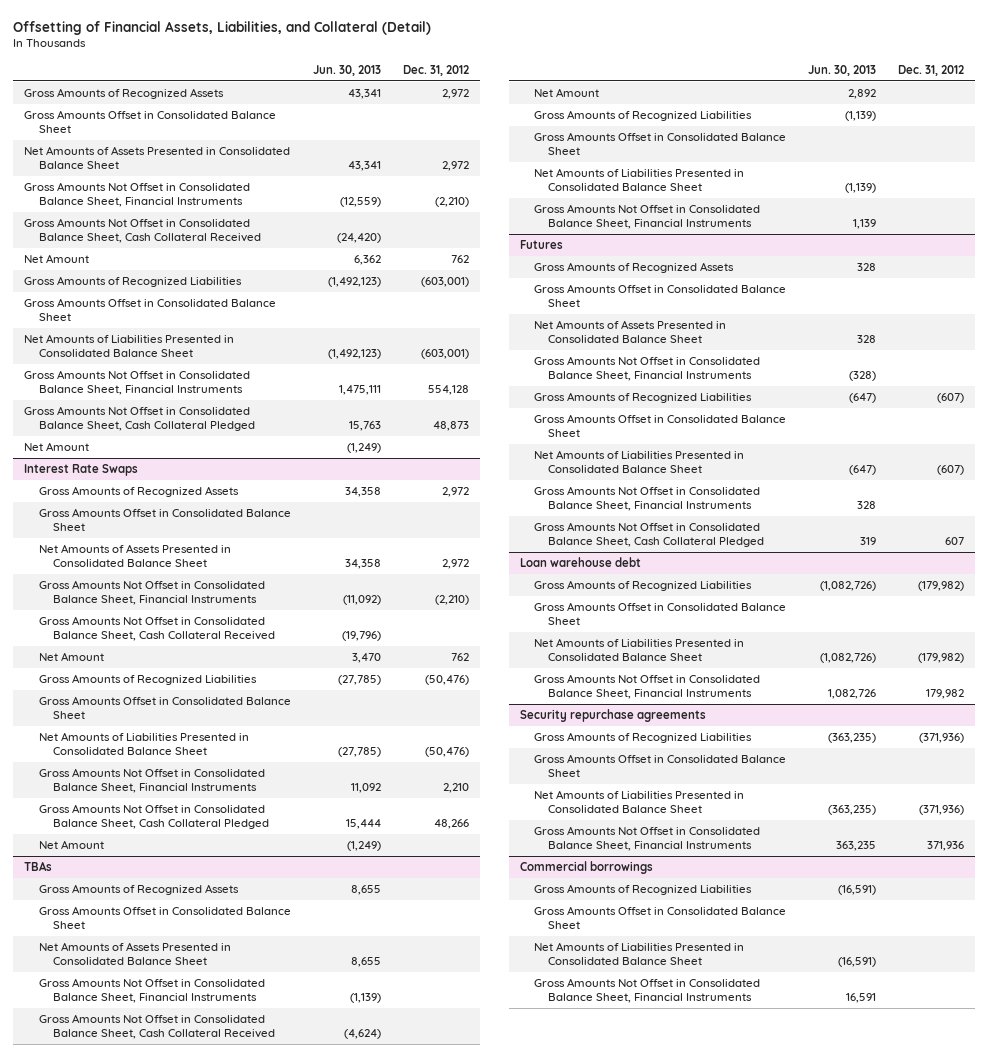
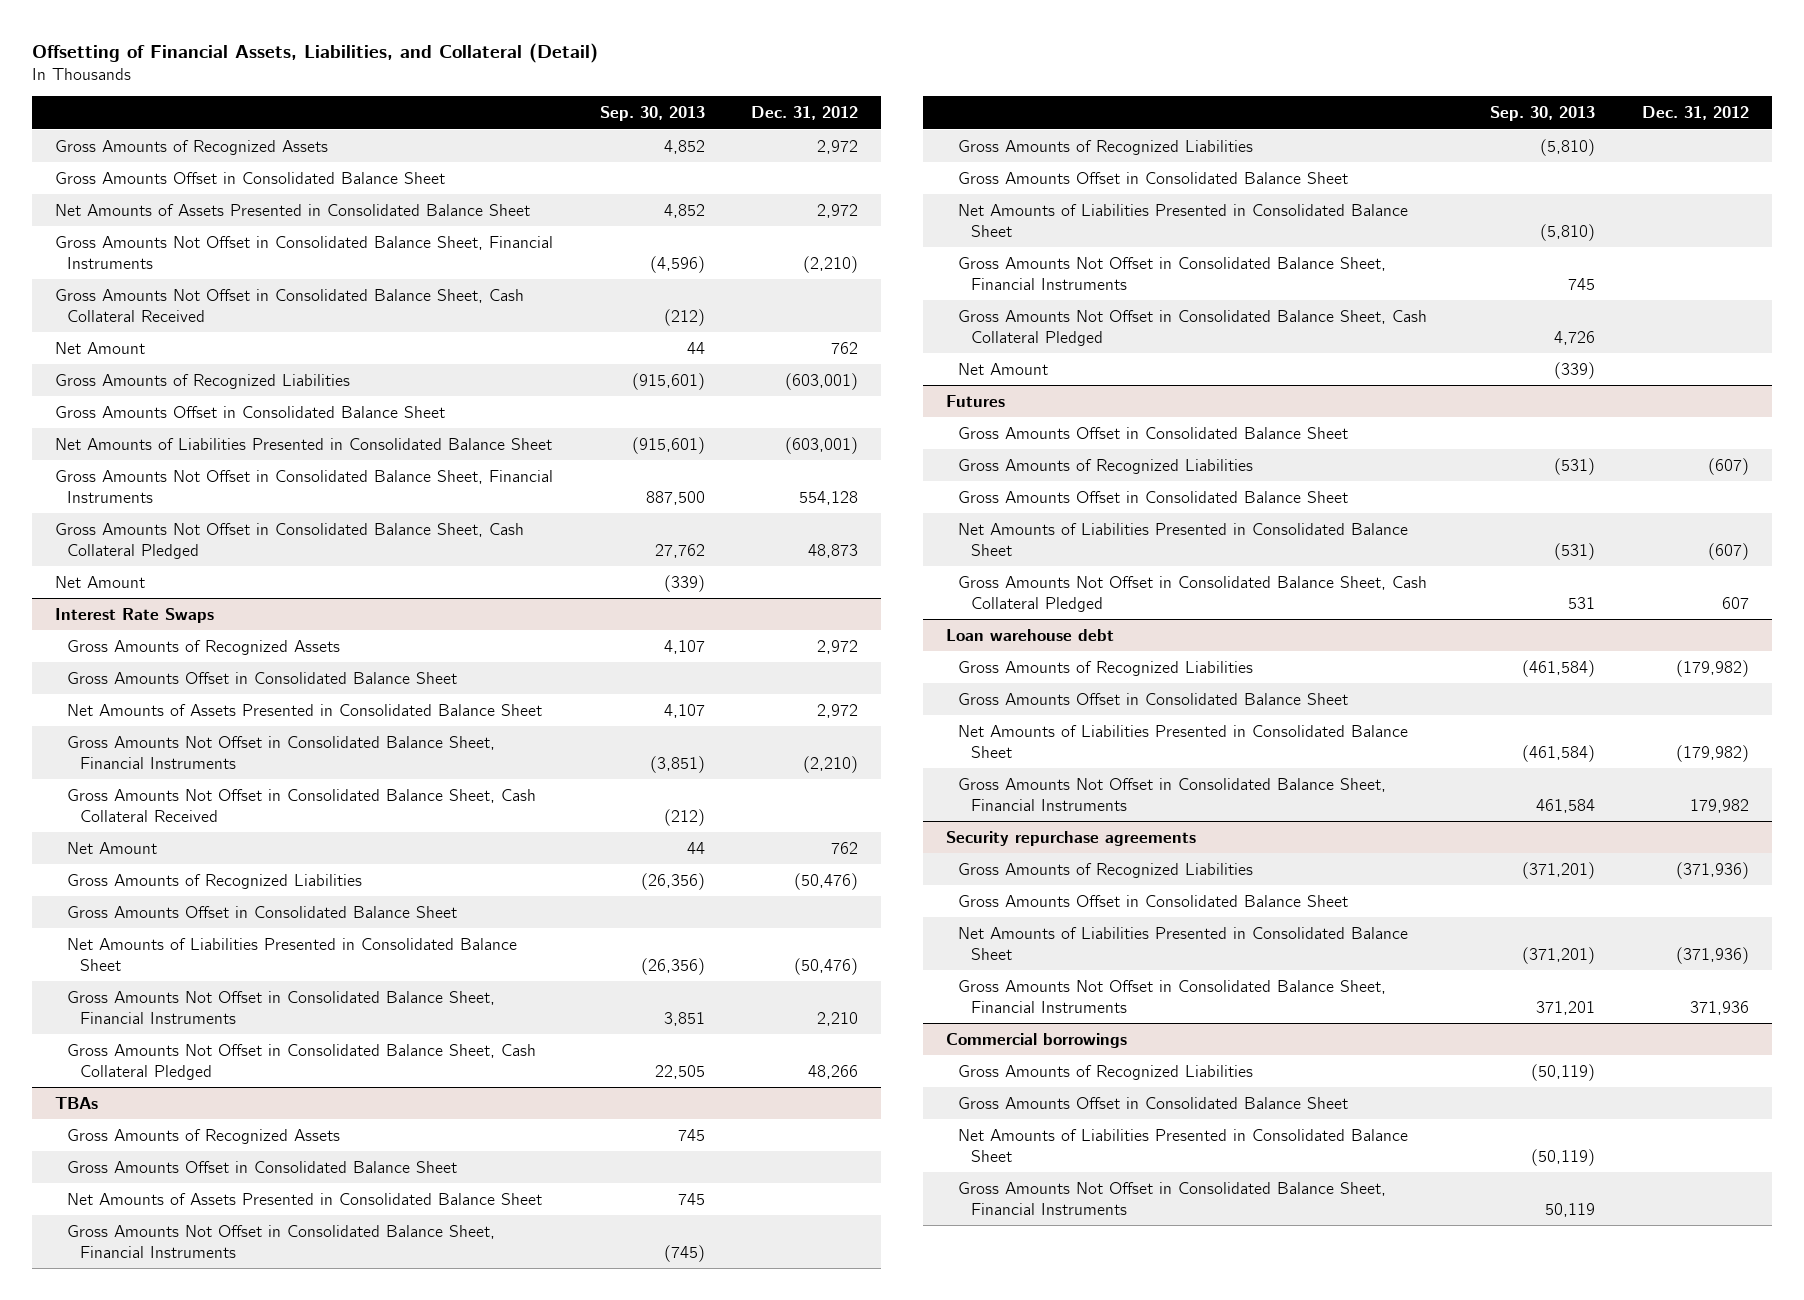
- | Jun. 30, 2013 | Dec. 31, 2012
+ | Sep. 30, 2013 | Dec. 31, 2012
@ Interest Rate Swaps
- Net Amount | (1,249) |
@ TBAs
- Gross Amounts Not Offset in Consolidated Balance Sheet, Cash Collateral Received | (4,624) |
+ Gross Amounts Not Offset in Consolidated Balance Sheet, Cash Collateral Pledged | 4,726 |
moved down: Net Amount | (339) |
@ Futures
- Gross Amounts of Recognized Assets | 328 |
- Net Amounts of Assets Presented in Consolidated Balance Sheet | 328 |
- Gross Amounts Not Offset in Consolidated Balance Sheet, Financial Instruments | (328) |
- Gross Amounts Not Offset in Consolidated Balance Sheet, Financial Instruments | 328 |

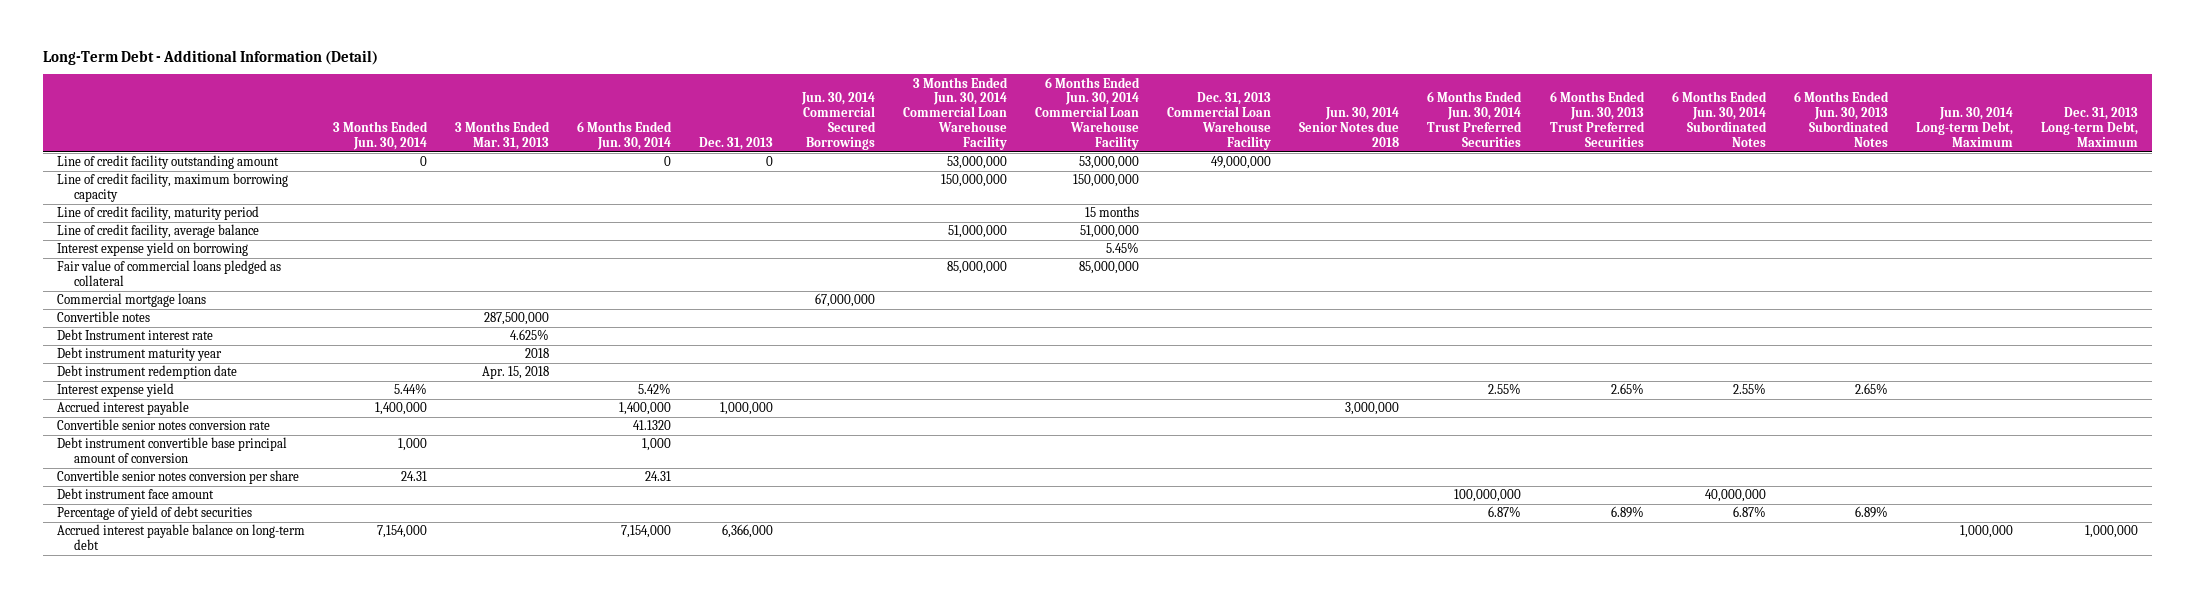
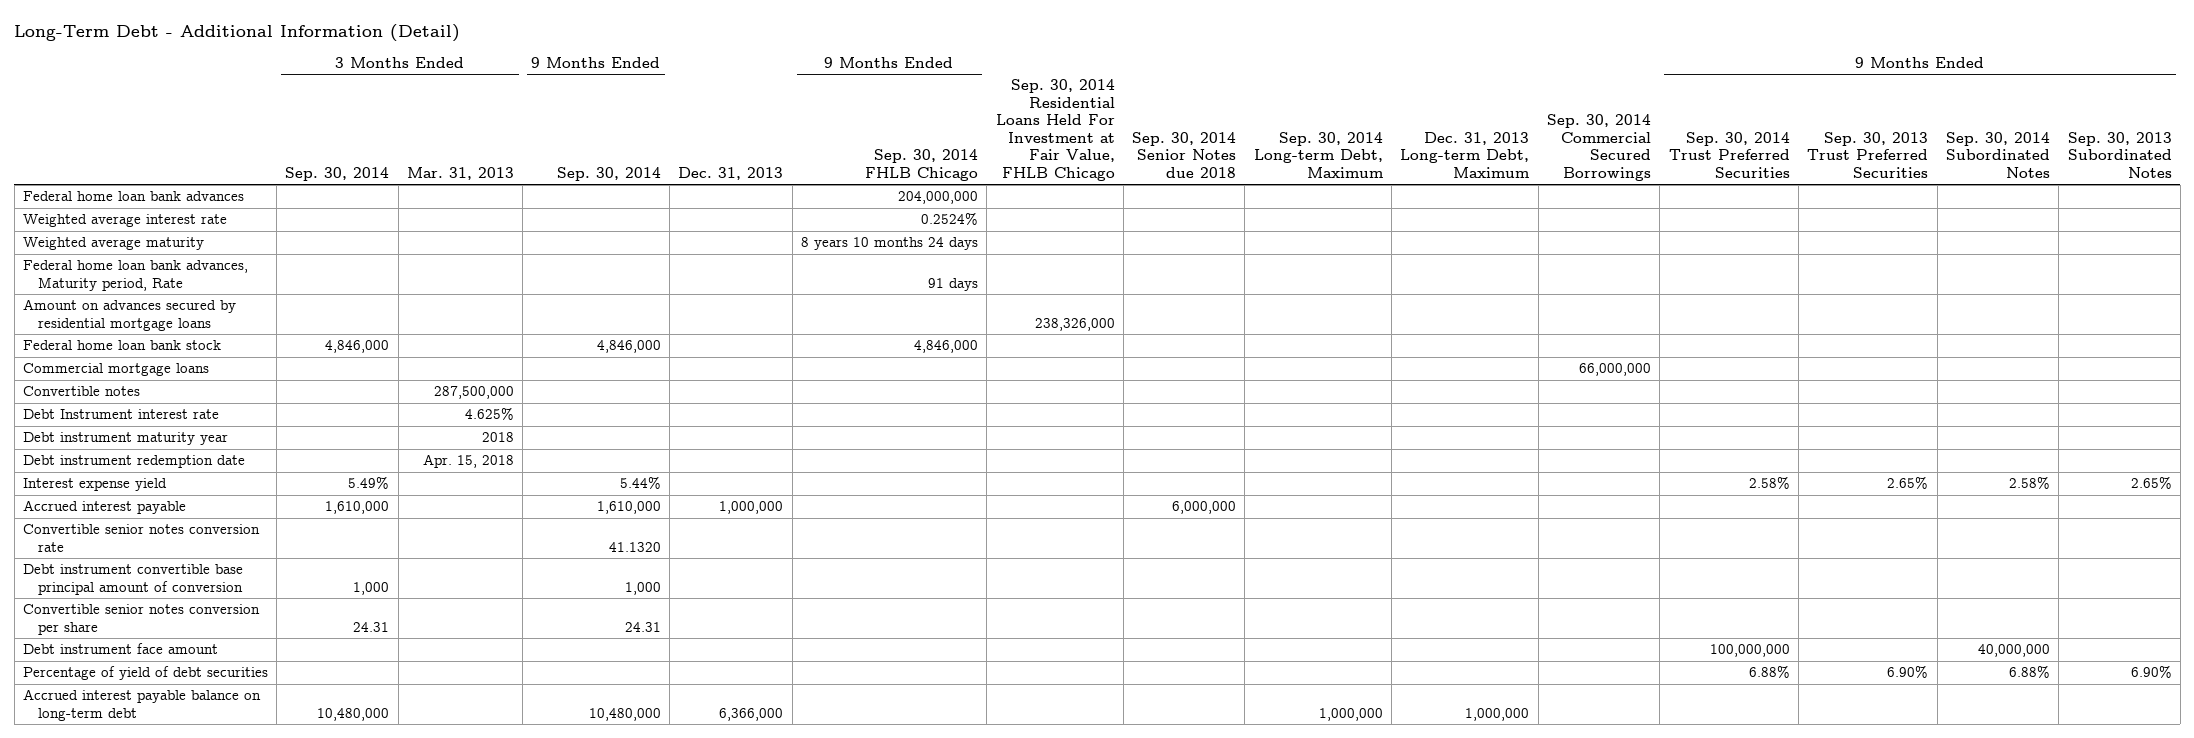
- | 3 Months Ended Jun. 30, 2014 | 3 Months Ended Mar. 31, 2013 | 6 Months Ended Jun. 30, 2014 | Dec. 31, 2013 | Jun. 30, 2014 Commercial Secured Borrowings | 3 Months Ended Jun. 30, 2014 Commercial Loan Warehouse Facility | 6 Months Ended Jun. 30, 2014 Commercial Loan Warehouse Facility | Dec. 31, 2013 Commercial Loan Warehouse Facility | Jun. 30, 2014 Senior Notes due 2018 | 6 Months Ended Jun. 30, 2014 Trust Preferred Securities | 6 Months Ended Jun. 30, 2013 Trust Preferred Securities | 6 Months Ended Jun. 30, 2014 Subordinated Notes | 6 Months Ended Jun. 30, 2013 Subordinated Notes | Jun. 30, 2014 Long-term Debt, Maximum | Dec. 31, 2013 Long-term Debt, Maximum
+ | 3 Months Ended Sep. 30, 2014 | 3 Months Ended Mar. 31, 2013 | 9 Months Ended Sep. 30, 2014 | Dec. 31, 2013 | 9 Months Ended Sep. 30, 2014 FHLB Chicago | Sep. 30, 2014 Residential Loans Held For Investment at Fair Value, FHLB Chicago | Sep. 30, 2014 Senior Notes due 2018 | Sep. 30, 2014 Long-term Debt, Maximum | Dec. 31, 2013 Long-term Debt, Maximum | Sep. 30, 2014 Commercial Secured Borrowings | 9 Months Ended Sep. 30, 2014 Trust Preferred Securities | 9 Months Ended Sep. 30, 2013 Trust Preferred Securities | 9 Months Ended Sep. 30, 2014 Subordinated Notes | 9 Months Ended Sep. 30, 2013 Subordinated Notes
- Line of credit facility outstanding amount | 0 | | 0 | 0 | | 53,000,000 | 53,000,000 | 49,000,000 | | | | | | |
- Line of credit facility, maximum borrowing capacity | | | | | | 150,000,000 | 150,000,000 | | | | | | | |
- Line of credit facility, maturity period | | | | | | | 15 months | | | | | | | |
- Line of credit facility, average balance | | | | | | 51,000,000 | 51,000,000 | | | | | | | |
- Interest expense yield on borrowing | | | | | | | 5.45% | | | | | | | |
- Fair value of commercial loans pledged as collateral | | | | | | 85,000,000 | 85,000,000 | | | | | | | |
+ Federal home loan bank advances | | | | | 204,000,000 | | | | | | | | |
+ Weighted average interest rate | | | | | 0.2524% | | | | | | | | |
+ Weighted average maturity | | | | | 8 years 10 months 24 days | | | | | | | | |
+ Federal home loan bank advances, Maturity period, Rate | | | | | 91 days | | | | | | | | |
+ Amount on advances secured by residential mortgage loans | | | | | | 238,326,000 | | | | | | | |
+ Federal home loan bank stock | 4,846,000 | | 4,846,000 | | 4,846,000 | | | | | | | | |

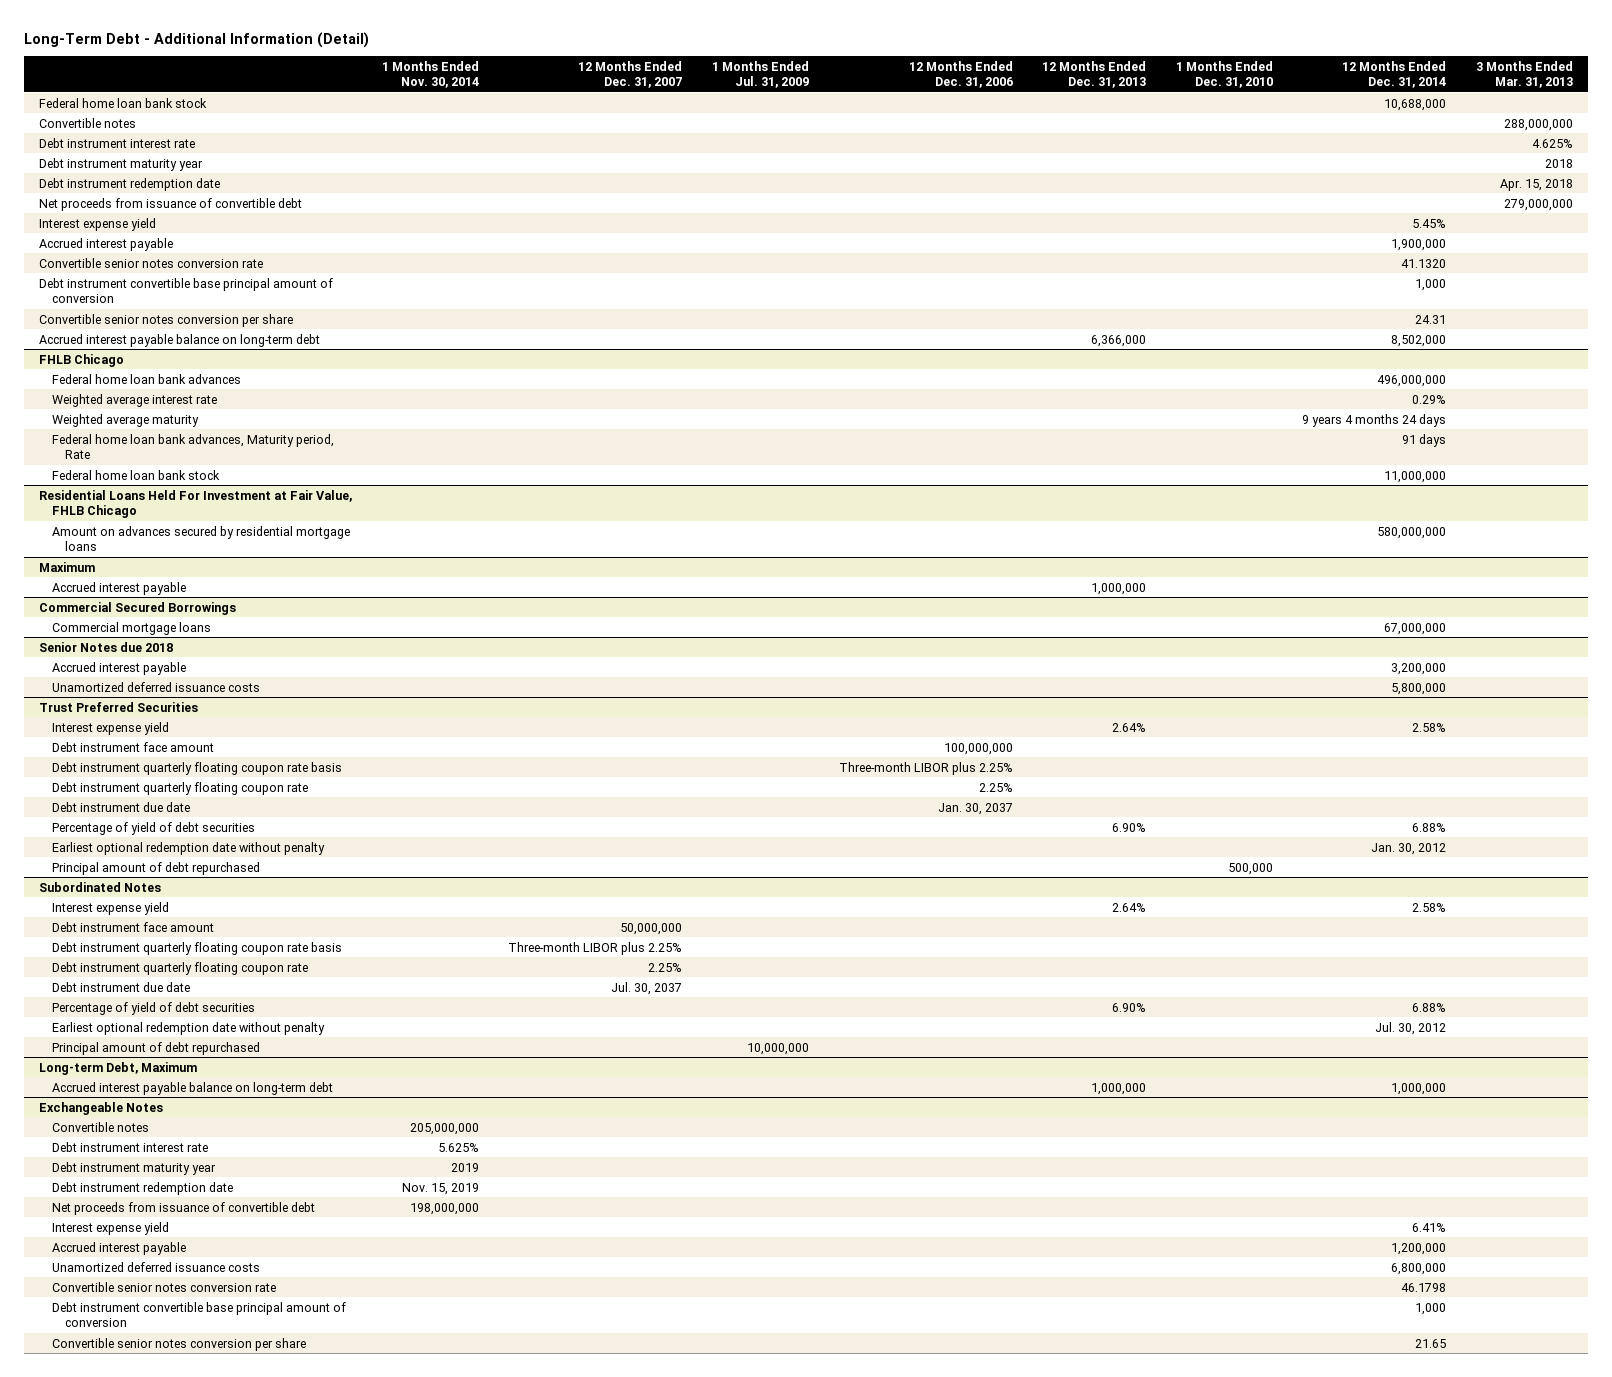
- | 3 Months Ended Sep. 30, 2014 | 3 Months Ended Mar. 31, 2013 | 9 Months Ended Sep. 30, 2014 | Dec. 31, 2013 | 9 Months Ended Sep. 30, 2014 FHLB Chicago | Sep. 30, 2014 Residential Loans Held For Investment at Fair Value, FHLB Chicago | Sep. 30, 2014 Senior Notes due 2018 | Sep. 30, 2014 Long-term Debt, Maximum | Dec. 31, 2013 Long-term Debt, Maximum | Sep. 30, 2014 Commercial Secured Borrowings | 9 Months Ended Sep. 30, 2014 Trust Preferred Securities | 9 Months Ended Sep. 30, 2013 Trust Preferred Securities | 9 Months Ended Sep. 30, 2014 Subordinated Notes | 9 Months Ended Sep. 30, 2013 Subordinated Notes
+ | 1 Months Ended Nov. 30, 2014 | 12 Months Ended Dec. 31, 2007 | 1 Months Ended Jul. 31, 2009 | 12 Months Ended Dec. 31, 2006 | 12 Months Ended Dec. 31, 2013 | 1 Months Ended Dec. 31, 2010 | 12 Months Ended Dec. 31, 2014 | 3 Months Ended Mar. 31, 2013
- Federal home loan bank advances | | | | | 204,000,000 | | | | | | | | |
- Weighted average interest rate | | | | | 0.2524% | | | | | | | | |
- Weighted average maturity | | | | | 8 years 10 months 24 days | | | | | | | | |
- Federal home loan bank advances, Maturity period, Rate | | | | | 91 days | | | | | | | | |
- Amount on advances secured by residential mortgage loans | | | | | | 238,326,000 | | | | | | | |
- Commercial mortgage loans | | | | | | | | | | 66,000,000 | | | |
- Convertible notes | | 287,500,000 | | | | | | | | | | | |
- Debt Instrument interest rate | | 4.625% | | | | | | | | | | | |
+ Convertible notes | | | | | | | | 288,000,000
+ Debt instrument interest rate | | | | | | | | 4.625%
+ Net proceeds from issuance of convertible debt | | | | | | | | 279,000,000
- Debt instrument face amount | | | | | | | | | | | 100,000,000 | | 40,000,000 |
- Percentage of yield of debt securities | | | | | | | | | | | 6.88% | 6.90% | 6.88% | 6.90%
+ FHLB Chicago
+ Federal home loan bank advances | | | | | | | 496,000,000 |
+ Weighted average interest rate | | | | | | | 0.29% |
+ Weighted average maturity | | | | | | | 9 years 4 months 24 days |
+ Federal home loan bank advances, Maturity period, Rate | | | | | | | 91 days |
+ Federal home loan bank stock | | | | | | | 11,000,000 |
+ Residential Loans Held For Investment at Fair Value, FHLB Chicago
+ Amount on advances secured by residential mortgage loans | | | | | | | 580,000,000 |
+ Maximum
+ Accrued interest payable | | | | | 1,000,000 | | |
+ Commercial Secured Borrowings
+ Commercial mortgage loans | | | | | | | 67,000,000 |
+ Senior Notes due 2018
+ Accrued interest payable | | | | | | | 3,200,000 |
+ Unamortized deferred issuance costs | | | | | | | 5,800,000 |
+ Trust Preferred Securities
+ Interest expense yield | | | | | 2.64% | | 2.58% |
+ Debt instrument face amount | | | | 100,000,000 | | | |
+ Debt instrument quarterly floating coupon rate basis | | | | Three-month LIBOR plus 2.25% | | | |
+ Debt instrument quarterly floating coupon rate | | | | 2.25% | | | |
+ Debt instrument due date | | | | Jan. 30, 2037 | | | |
+ Percentage of yield of debt securities | | | | | 6.90% | | 6.88% |
+ Earliest optional redemption date without penalty | | | | | | | Jan. 30, 2012 |
+ Principal amount of debt repurchased | | | | | | 500,000 | |
+ Subordinated Notes
+ Interest expense yield | | | | | 2.64% | | 2.58% |
+ Debt instrument face amount | | 50,000,000 | | | | | |
+ Debt instrument quarterly floating coupon rate basis | | Three-month LIBOR plus 2.25% | | | | | |
+ Debt instrument quarterly floating coupon rate | | 2.25% | | | | | |
+ Debt instrument due date | | Jul. 30, 2037 | | | | | |
+ Percentage of yield of debt securities | | | | | 6.90% | | 6.88% |
+ Earliest optional redemption date without penalty | | | | | | | Jul. 30, 2012 |
+ Principal amount of debt repurchased | | | 10,000,000 | | | | |
+ Long-term Debt, Maximum
+ Accrued interest payable balance on long-term debt | | | | | 1,000,000 | | 1,000,000 |
+ Exchangeable Notes
+ Convertible notes | 205,000,000 | | | | | | |
+ Debt instrument interest rate | 5.625% | | | | | | |
+ Debt instrument maturity year | 2019 | | | | | | |
+ Debt instrument redemption date | Nov. 15, 2019 | | | | | | |
+ Net proceeds from issuance of convertible debt | 198,000,000 | | | | | | |
+ Interest expense yield | | | | | | | 6.41% |
+ Accrued interest payable | | | | | | | 1,200,000 |
+ Unamortized deferred issuance costs | | | | | | | 6,800,000 |
+ Convertible senior notes conversion rate | | | | | | | 46.1798 |
+ Debt instrument convertible base principal amount of conversion | | | | | | | 1,000 |
+ Convertible senior notes conversion per share | | | | | | | 21.65 |

